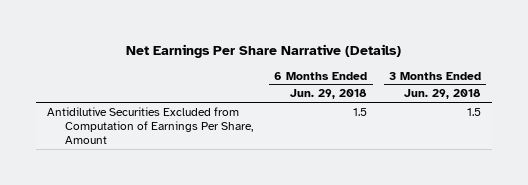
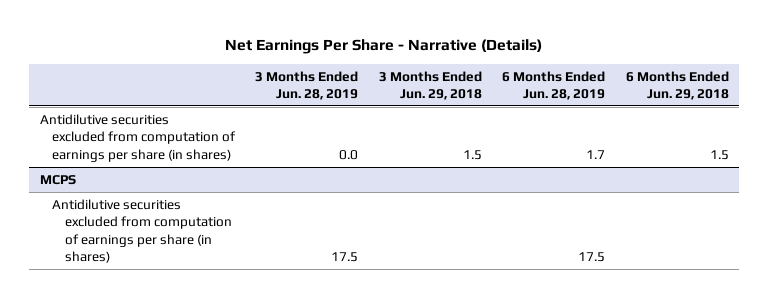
- Net Earnings Per Share Narrative (Details)
+ Net Earnings Per Share - Narrative (Details)
- | 6 Months Ended Jun. 29, 2018 | 3 Months Ended Jun. 29, 2018
+ | 3 Months Ended Jun. 28, 2019 | 3 Months Ended Jun. 29, 2018 | 6 Months Ended Jun. 28, 2019 | 6 Months Ended Jun. 29, 2018
- Antidilutive Securities Excluded from Computation of Earnings Per Share, Amount | 1.5 | 1.5
+ Antidilutive securities excluded from computation of earnings per share (in shares) | 0.0 | 1.5 | 1.7 | 1.5
+ MCPS
+ Antidilutive securities excluded from computation of earnings per share (in shares) | 17.5 | | 17.5 |

